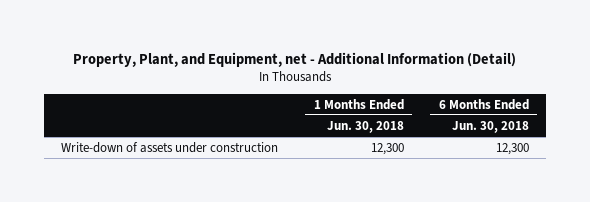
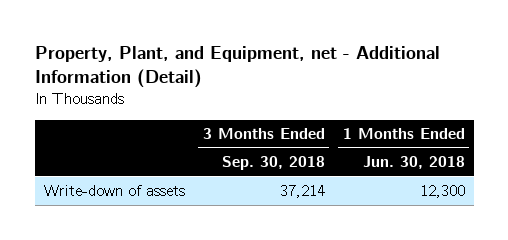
- | 1 Months Ended Jun. 30, 2018 | 6 Months Ended Jun. 30, 2018
+ | 3 Months Ended Sep. 30, 2018 | 1 Months Ended Jun. 30, 2018
- Write-down of assets under construction | 12,300 | 12,300
+ Write-down of assets | 37,214 | 12,300

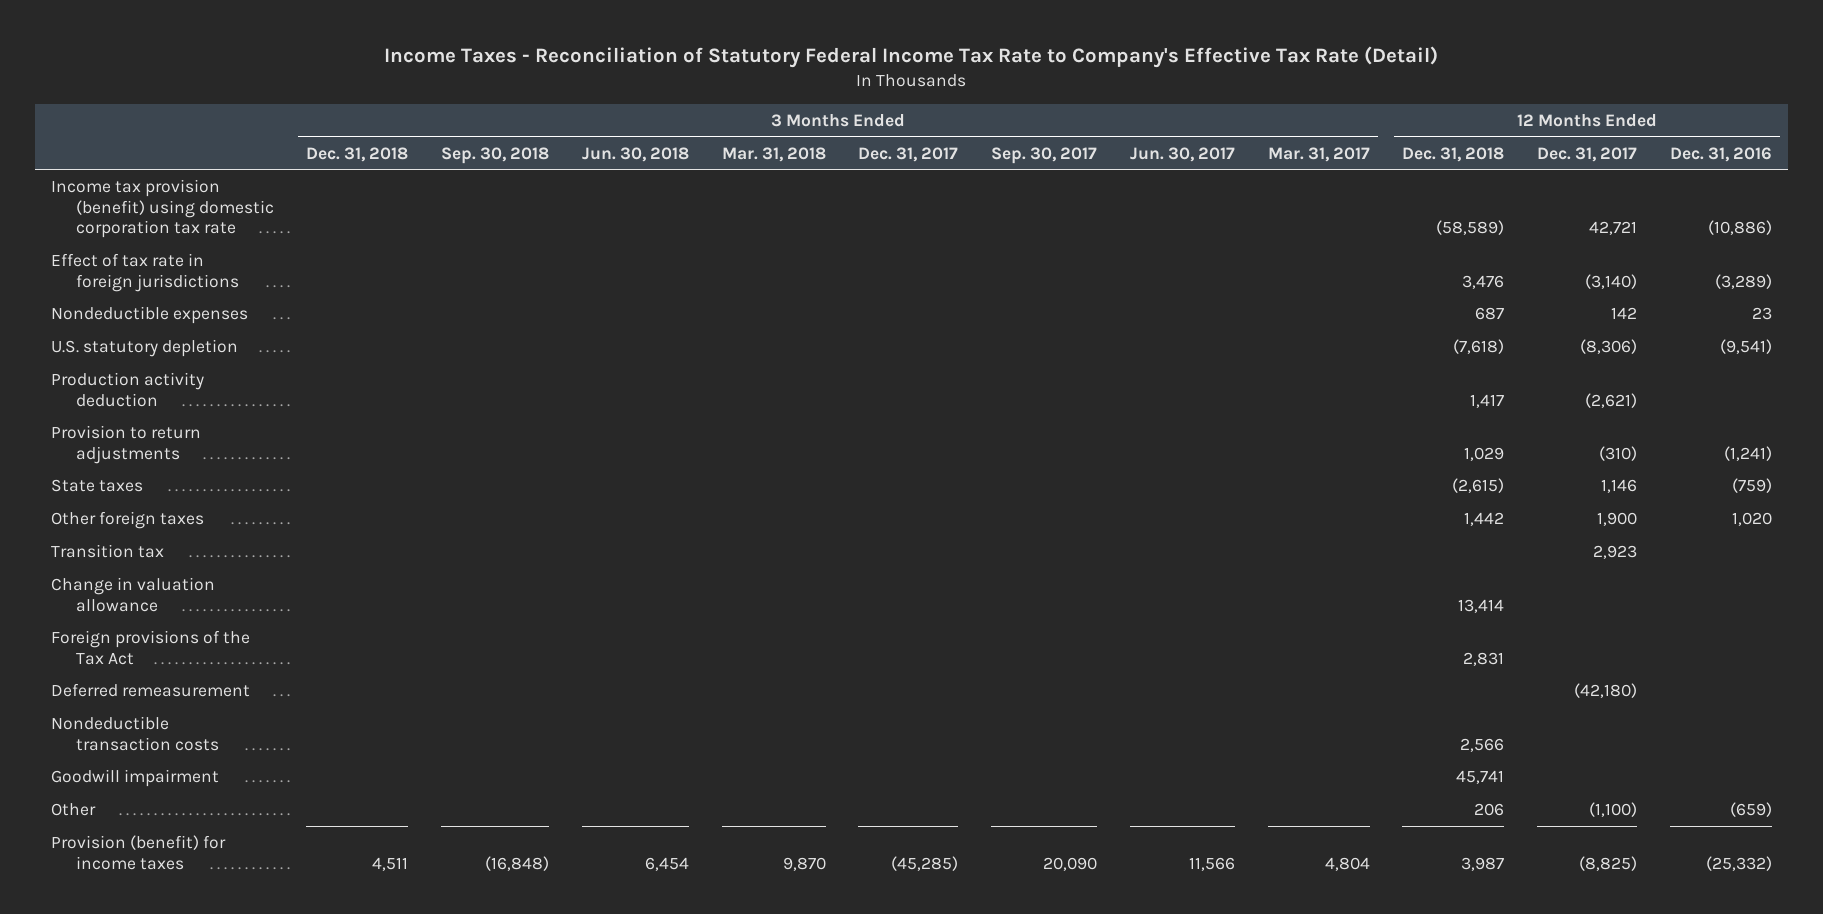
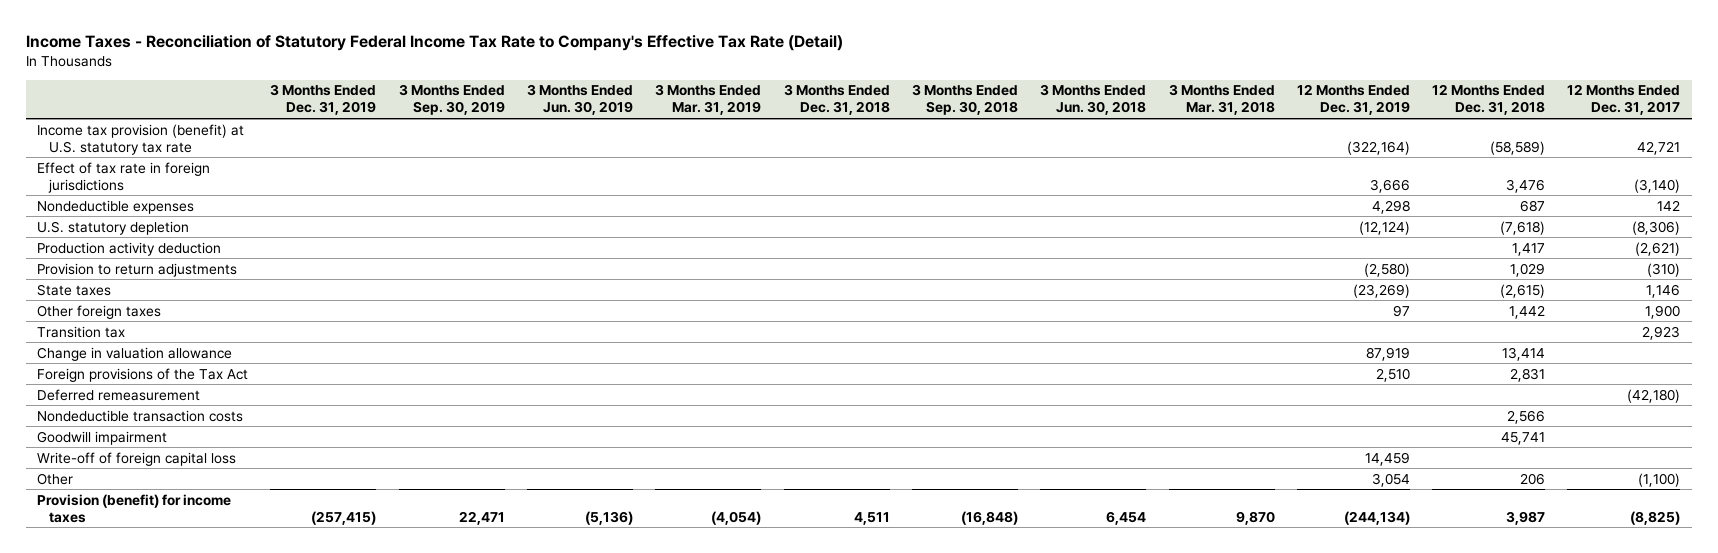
- | 3 Months Ended Dec. 31, 2018 | 3 Months Ended Sep. 30, 2018 | 3 Months Ended Jun. 30, 2018 | 3 Months Ended Mar. 31, 2018 | 3 Months Ended Dec. 31, 2017 | 3 Months Ended Sep. 30, 2017 | 3 Months Ended Jun. 30, 2017 | 3 Months Ended Mar. 31, 2017 | 12 Months Ended Dec. 31, 2018 | 12 Months Ended Dec. 31, 2017 | 12 Months Ended Dec. 31, 2016
+ | 3 Months Ended Dec. 31, 2019 | 3 Months Ended Sep. 30, 2019 | 3 Months Ended Jun. 30, 2019 | 3 Months Ended Mar. 31, 2019 | 3 Months Ended Dec. 31, 2018 | 3 Months Ended Sep. 30, 2018 | 3 Months Ended Jun. 30, 2018 | 3 Months Ended Mar. 31, 2018 | 12 Months Ended Dec. 31, 2019 | 12 Months Ended Dec. 31, 2018 | 12 Months Ended Dec. 31, 2017
- Income tax provision (benefit) using domestic corporation tax rate | | | | | | | | | (58,589) | 42,721 | (10,886)
+ Income tax provision (benefit) at U.S. statutory tax rate | | | | | | | | | (322,164) | (58,589) | 42,721
+ Write-off of foreign capital loss | | | | | | | | | 14,459 | |

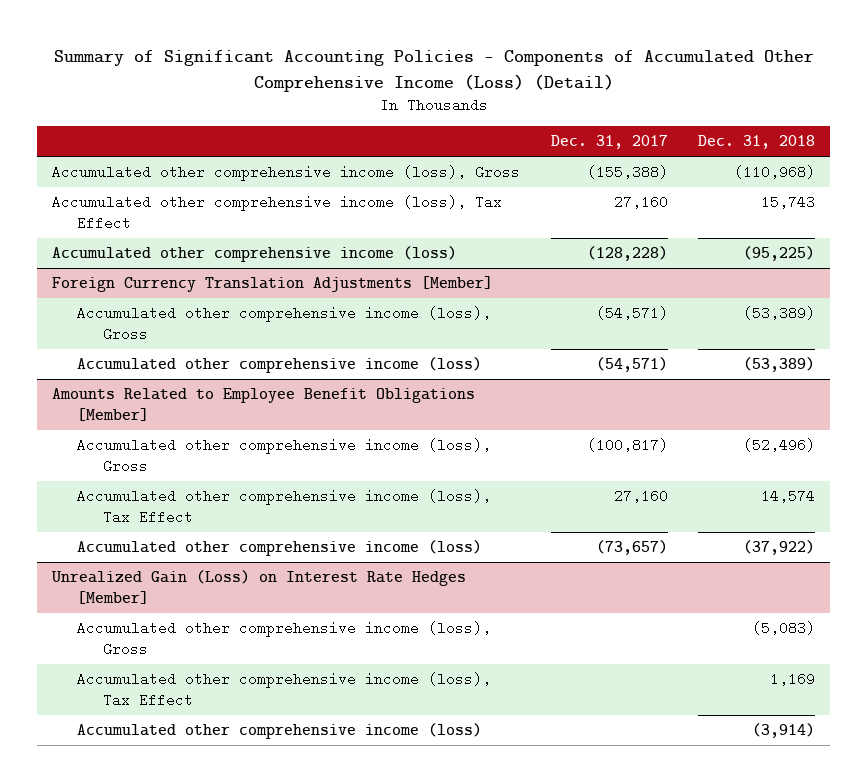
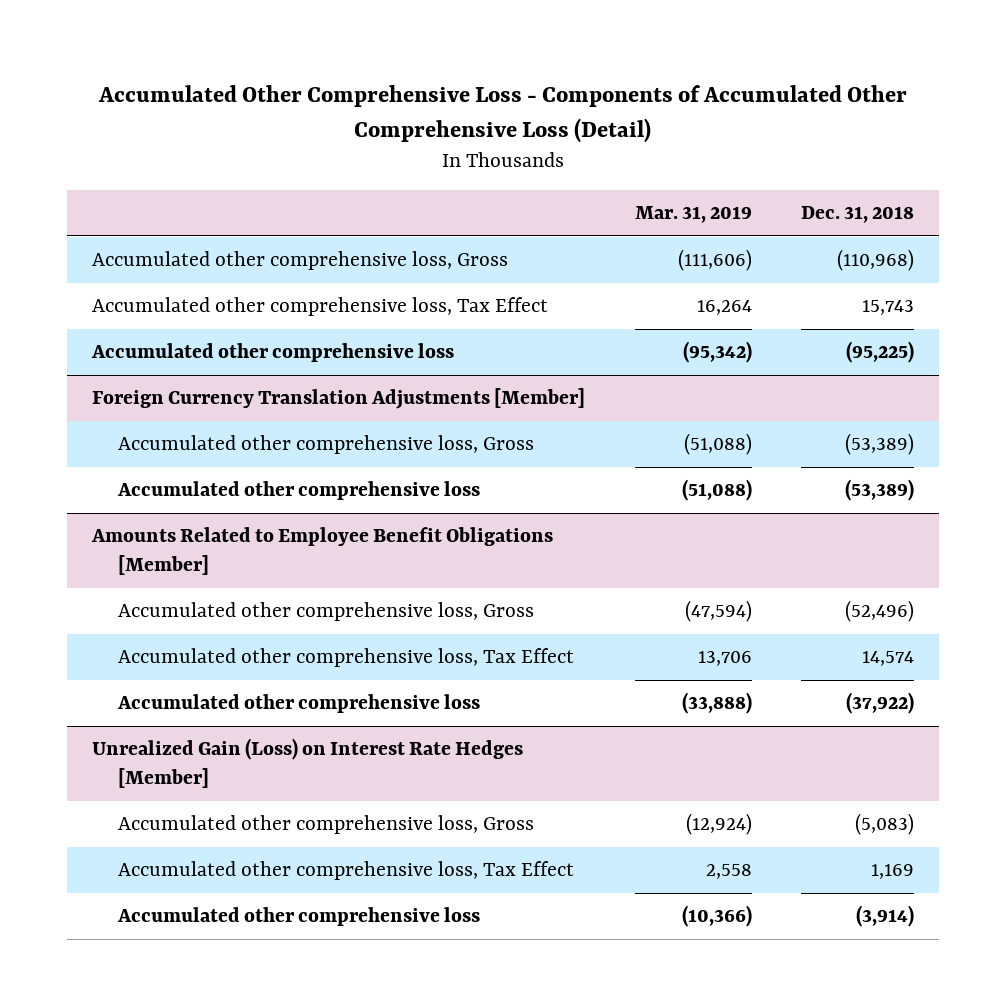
- Summary of Significant Accounting Policies - Components of Accumulated Other Comprehensive Income (Loss) (Detail)
+ Accumulated Other Comprehensive Loss - Components of Accumulated Other Comprehensive Loss (Detail)
- | Dec. 31, 2017 | Dec. 31, 2018
+ | Mar. 31, 2019 | Dec. 31, 2018
- Accumulated other comprehensive income (loss), Gross | (155,388) | (110,968)
- Accumulated other comprehensive income (loss), Tax Effect | 27,160 | 15,743
- Accumulated other comprehensive income (loss) | (128,228) | (95,225)
+ Accumulated other comprehensive loss, Gross | (111,606) | (110,968)
+ Accumulated other comprehensive loss, Tax Effect | 16,264 | 15,743
+ Accumulated other comprehensive loss | (95,342) | (95,225)
@ Foreign Currency Translation Adjustments [Member]
- Accumulated other comprehensive income (loss), Gross | (54,571) | (53,389)
- Accumulated other comprehensive income (loss) | (54,571) | (53,389)
+ Accumulated other comprehensive loss, Gross | (51,088) | (53,389)
+ Accumulated other comprehensive loss | (51,088) | (53,389)
@ Amounts Related to Employee Benefit Obligations [Member]
- Accumulated other comprehensive income (loss), Gross | (100,817) | (52,496)
- Accumulated other comprehensive income (loss), Tax Effect | 27,160 | 14,574
- Accumulated other comprehensive income (loss) | (73,657) | (37,922)
+ Accumulated other comprehensive loss, Gross | (47,594) | (52,496)
+ Accumulated other comprehensive loss, Tax Effect | 13,706 | 14,574
+ Accumulated other comprehensive loss | (33,888) | (37,922)
@ Unrealized Gain (Loss) on Interest Rate Hedges [Member]
- Accumulated other comprehensive income (loss), Gross | | (5,083)
- Accumulated other comprehensive income (loss), Tax Effect | | 1,169
- Accumulated other comprehensive income (loss) | | (3,914)
+ Accumulated other comprehensive loss, Gross | (12,924) | (5,083)
+ Accumulated other comprehensive loss, Tax Effect | 2,558 | 1,169
+ Accumulated other comprehensive loss | (10,366) | (3,914)

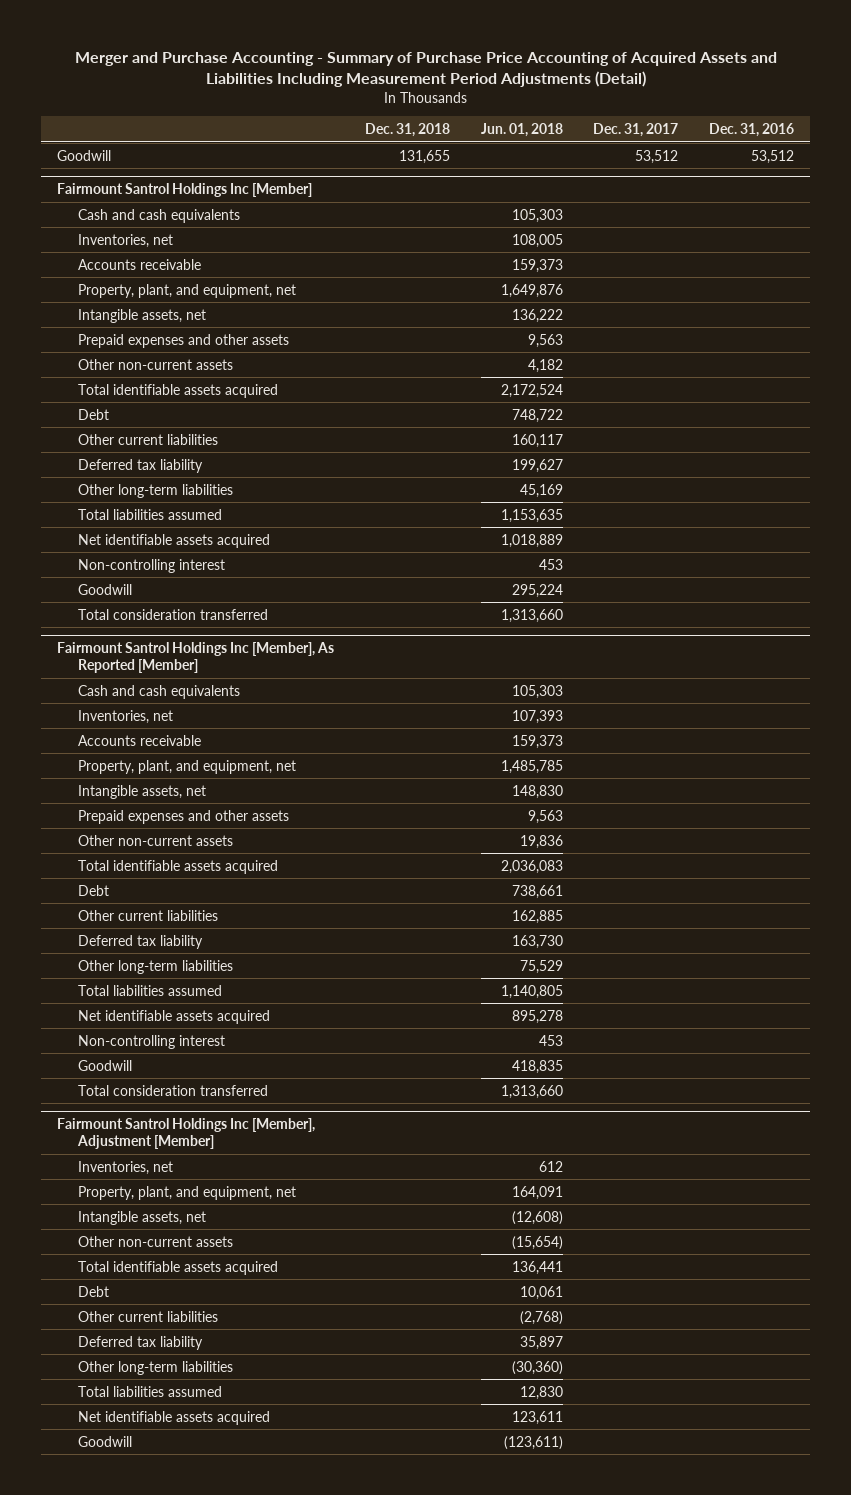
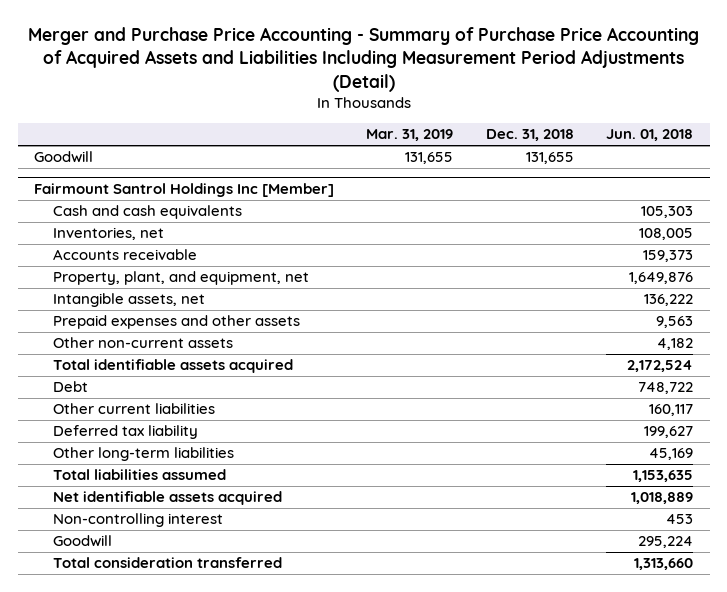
- Merger and Purchase Accounting - Summary of Purchase Price Accounting of Acquired Assets and Liabilities Including Measurement Period Adjustments (Detail)
+ Merger and Purchase Price Accounting - Summary of Purchase Price Accounting of Acquired Assets and Liabilities Including Measurement Period Adjustments (Detail)
- | Dec. 31, 2018 | Jun. 01, 2018 | Dec. 31, 2017 | Dec. 31, 2016
+ | Mar. 31, 2019 | Dec. 31, 2018 | Jun. 01, 2018
- Fairmount Santrol Holdings Inc [Member], As Reported [Member]
- Cash and cash equivalents | | 105,303 | |
- Inventories, net | | 107,393 | |
- Accounts receivable | | 159,373 | |
- Property, plant, and equipment, net | | 1,485,785 | |
- Intangible assets, net | | 148,830 | |
- Prepaid expenses and other assets | | 9,563 | |
- Other non-current assets | | 19,836 | |
- Total identifiable assets acquired | | 2,036,083 | |
- Debt | | 738,661 | |
- Other current liabilities | | 162,885 | |
- Deferred tax liability | | 163,730 | |
- Other long-term liabilities | | 75,529 | |
- Total liabilities assumed | | 1,140,805 | |
- Net identifiable assets acquired | | 895,278 | |
- Non-controlling interest | | 453 | |
- Goodwill | | 418,835 | |
- Total consideration transferred | | 1,313,660 | |
- Fairmount Santrol Holdings Inc [Member], Adjustment [Member]
- Inventories, net | | 612 | |
- Property, plant, and equipment, net | | 164,091 | |
- Intangible assets, net | | (12,608) | |
- Other non-current assets | | (15,654) | |
- Total identifiable assets acquired | | 136,441 | |
- Debt | | 10,061 | |
- Other current liabilities | | (2,768) | |
- Deferred tax liability | | 35,897 | |
- Other long-term liabilities | | (30,360) | |
- Total liabilities assumed | | 12,830 | |
- Net identifiable assets acquired | | 123,611 | |
- Goodwill | | (123,611) | |

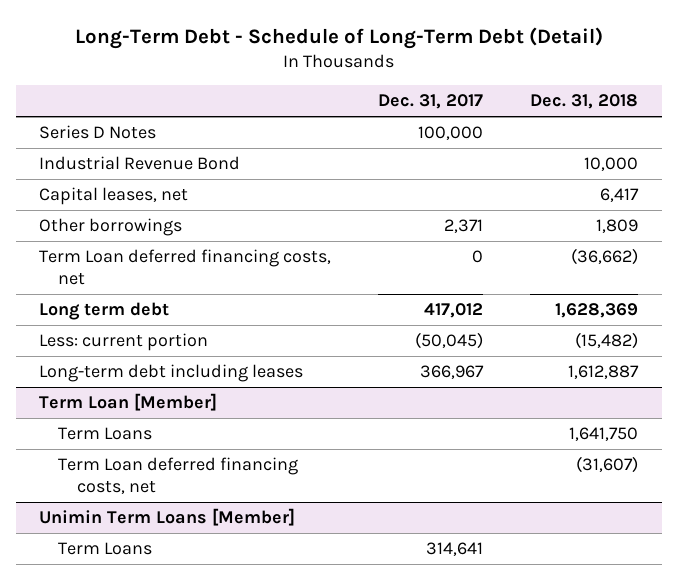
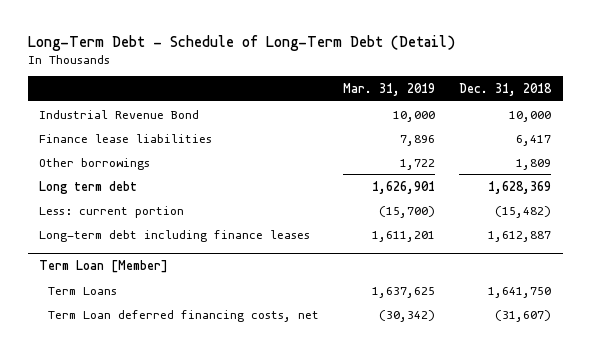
- | Dec. 31, 2017 | Dec. 31, 2018
+ | Mar. 31, 2019 | Dec. 31, 2018
- Series D Notes | 100,000 |
- Capital leases, net | | 6,417
+ Finance lease liabilities | 7,896 | 6,417
- Term Loan deferred financing costs, net | 0 | (36,662)
- Long-term debt including leases | 366,967 | 1,612,887
+ Long-term debt including finance leases | 1,611,201 | 1,612,887
- Unimin Term Loans [Member]
- Term Loans | 314,641 |

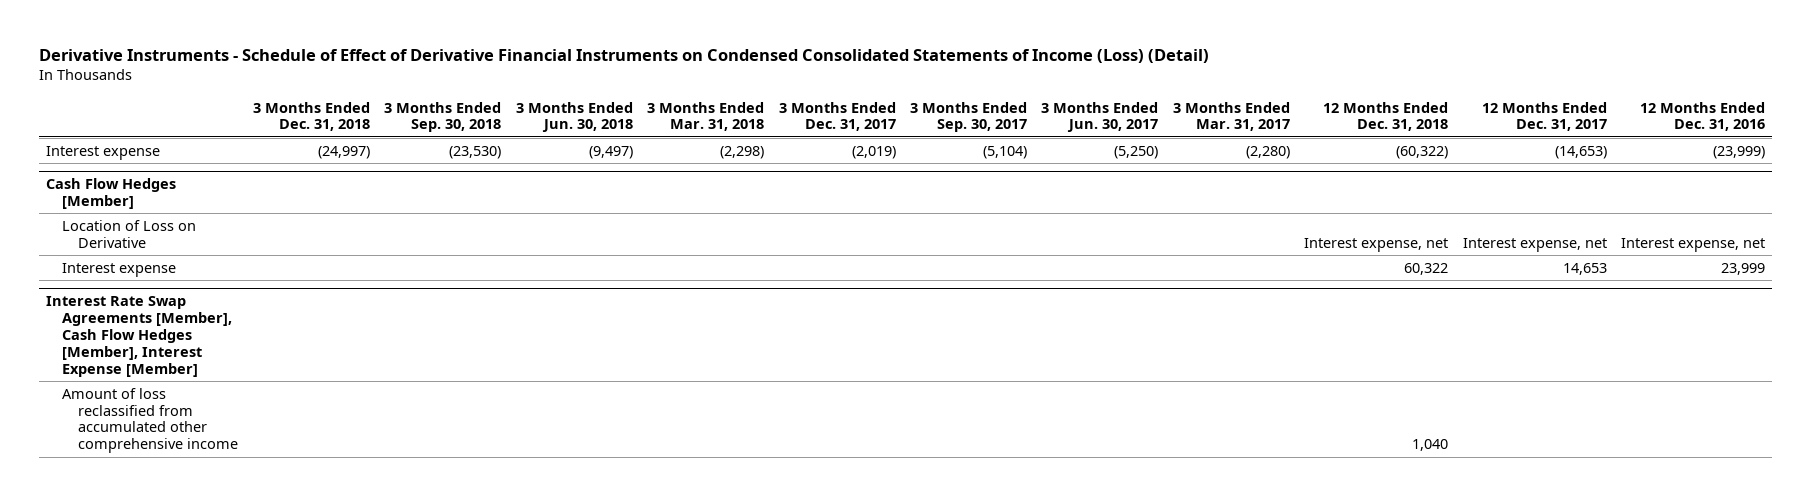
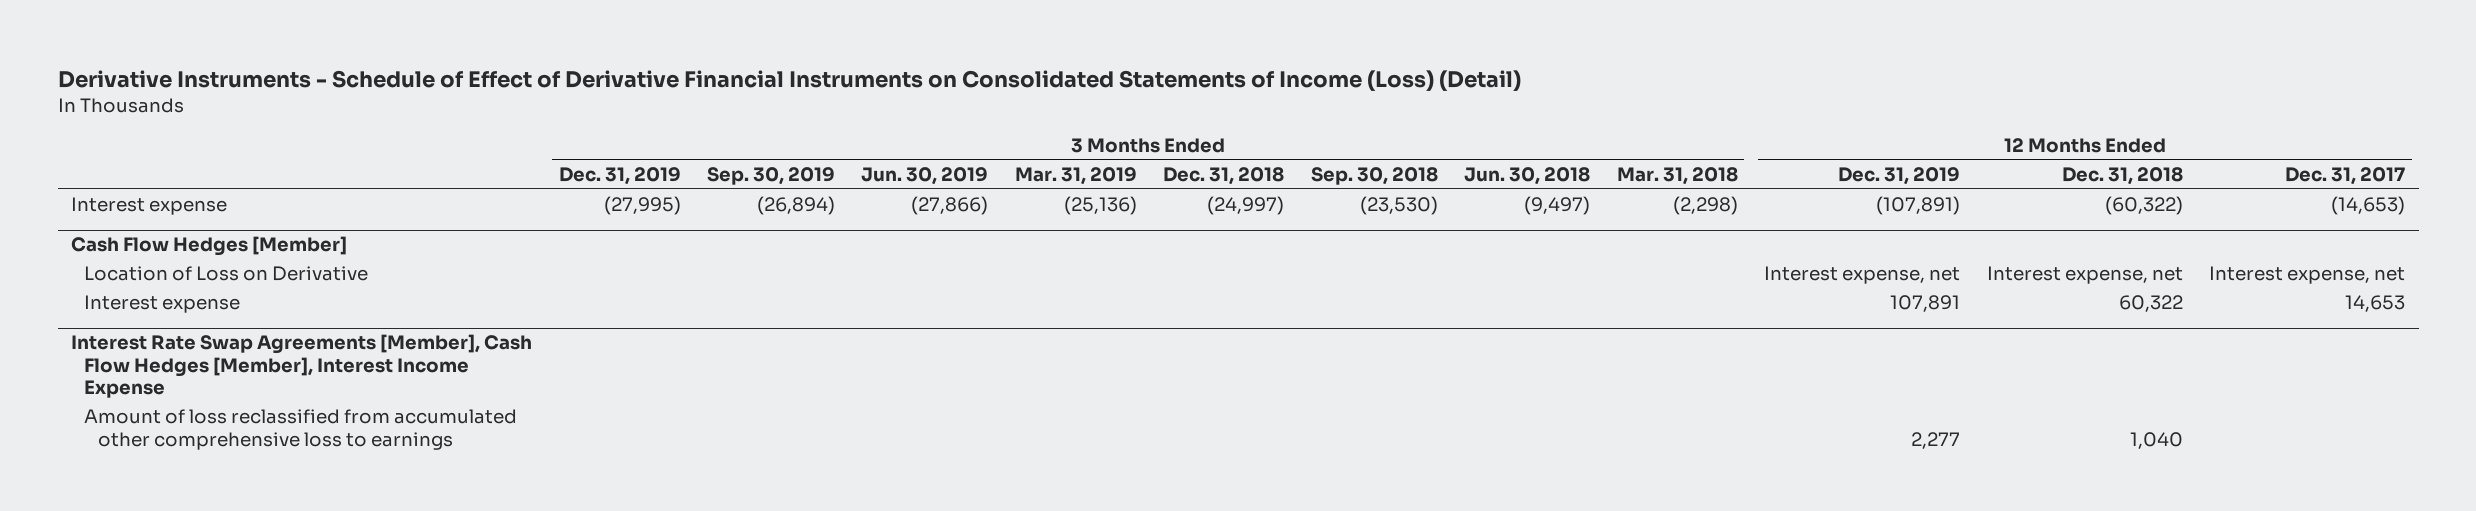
- Derivative Instruments - Schedule of Effect of Derivative Financial Instruments on Condensed Consolidated Statements of Income (Loss) (Detail)
+ Derivative Instruments - Schedule of Effect of Derivative Financial Instruments on Consolidated Statements of Income (Loss) (Detail)
- | 3 Months Ended Dec. 31, 2018 | 3 Months Ended Sep. 30, 2018 | 3 Months Ended Jun. 30, 2018 | 3 Months Ended Mar. 31, 2018 | 3 Months Ended Dec. 31, 2017 | 3 Months Ended Sep. 30, 2017 | 3 Months Ended Jun. 30, 2017 | 3 Months Ended Mar. 31, 2017 | 12 Months Ended Dec. 31, 2018 | 12 Months Ended Dec. 31, 2017 | 12 Months Ended Dec. 31, 2016
+ | 3 Months Ended Dec. 31, 2019 | 3 Months Ended Sep. 30, 2019 | 3 Months Ended Jun. 30, 2019 | 3 Months Ended Mar. 31, 2019 | 3 Months Ended Dec. 31, 2018 | 3 Months Ended Sep. 30, 2018 | 3 Months Ended Jun. 30, 2018 | 3 Months Ended Mar. 31, 2018 | 12 Months Ended Dec. 31, 2019 | 12 Months Ended Dec. 31, 2018 | 12 Months Ended Dec. 31, 2017
- Interest Rate Swap Agreements [Member], Cash Flow Hedges [Member], Interest Expense [Member]
- Amount of loss reclassified from accumulated other comprehensive income | | | | | | | | | 1,040 | |
+ Interest Rate Swap Agreements [Member], Cash Flow Hedges [Member], Interest Income Expense
+ Amount of loss reclassified from accumulated other comprehensive loss to earnings | | | | | | | | | 2,277 | 1,040 |

